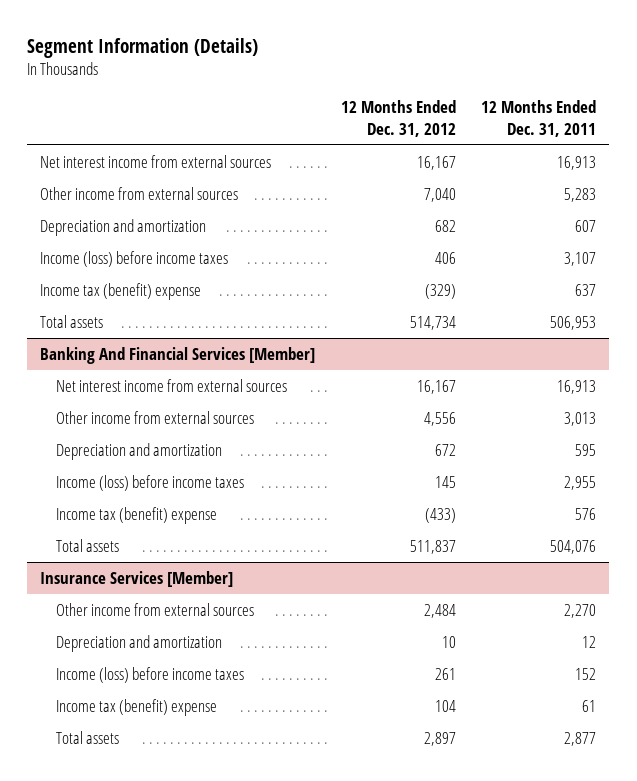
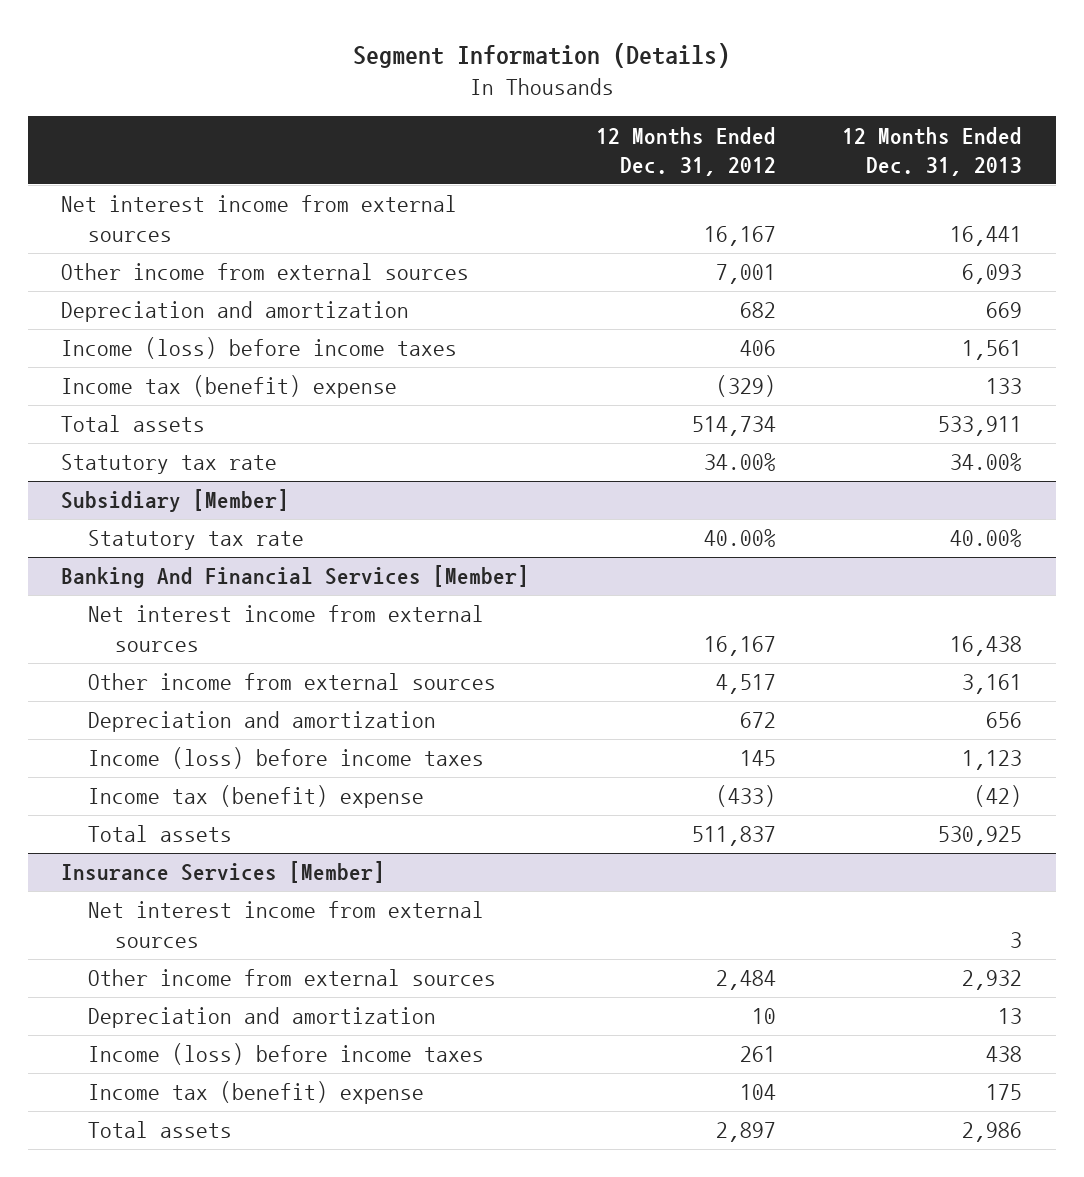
- | 12 Months Ended Dec. 31, 2012 | 12 Months Ended Dec. 31, 2011
+ | 12 Months Ended Dec. 31, 2012 | 12 Months Ended Dec. 31, 2013
- Other income from external sources | 7,040 | 5,283
+ Other income from external sources | 7,001 | 6,093
+ Statutory tax rate | 34.00% | 34.00%
+ Subsidiary [Member]
+ Statutory tax rate | 40.00% | 40.00%
@ Banking And Financial Services [Member]
- Other income from external sources | 4,556 | 3,013
+ Other income from external sources | 4,517 | 3,161
@ Insurance Services [Member]
+ Net interest income from external sources | | 3

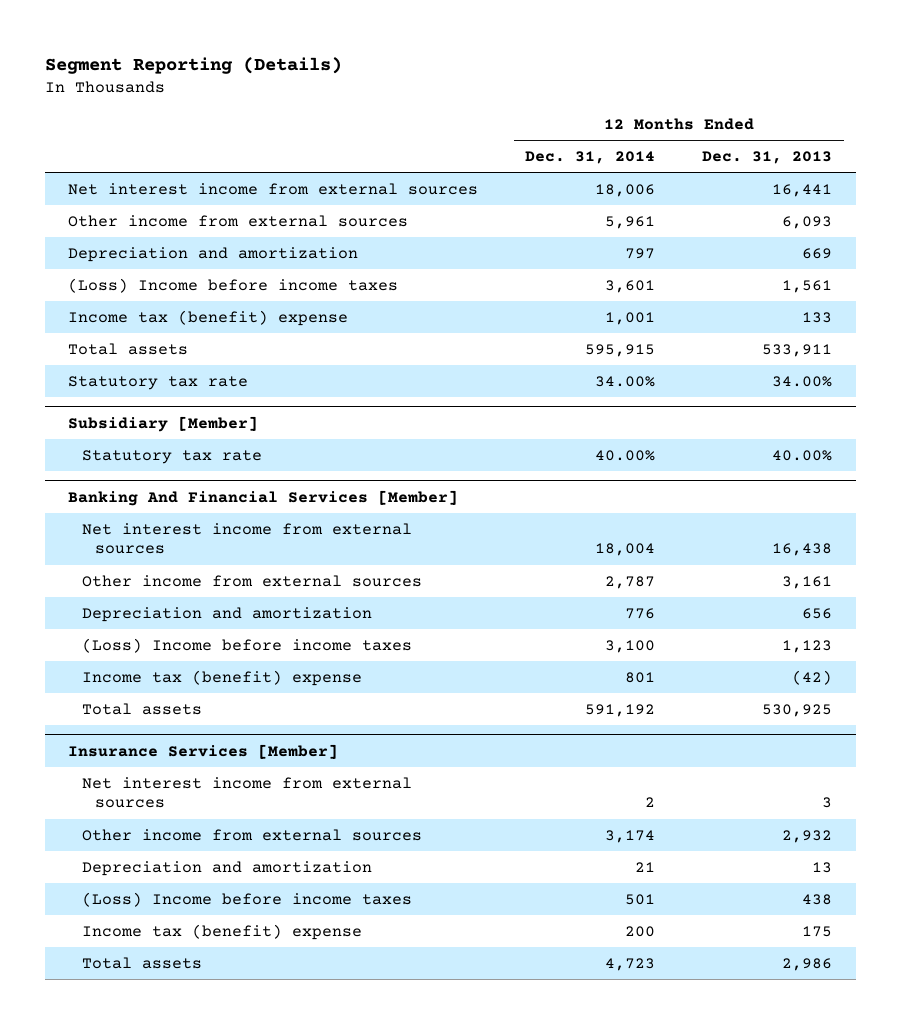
- Segment Information (Details)
+ Segment Reporting (Details)
- | 12 Months Ended Dec. 31, 2012 | 12 Months Ended Dec. 31, 2013
+ | 12 Months Ended Dec. 31, 2014 | 12 Months Ended Dec. 31, 2013
- Income (loss) before income taxes | 406 | 1,561
+ (Loss) Income before income taxes | 3,601 | 1,561
@ Banking And Financial Services [Member]
- Income (loss) before income taxes | 145 | 1,123
+ (Loss) Income before income taxes | 3,100 | 1,123
@ Insurance Services [Member]
- Income (loss) before income taxes | 261 | 438
+ (Loss) Income before income taxes | 501 | 438

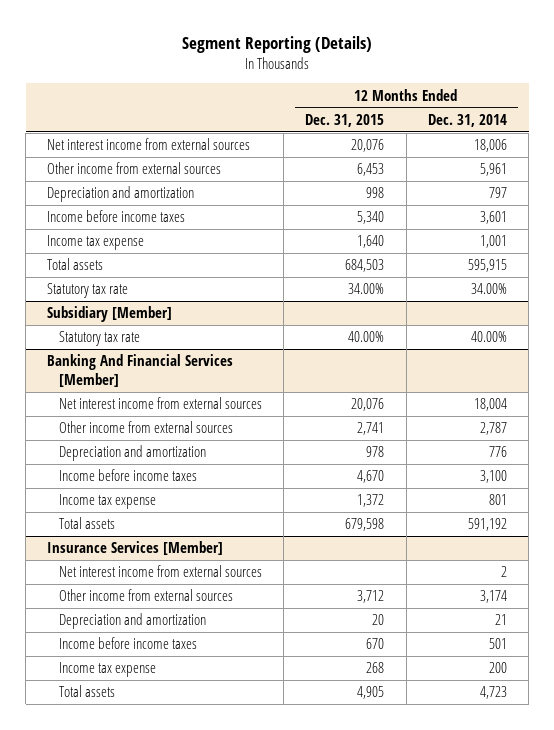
- | 12 Months Ended Dec. 31, 2014 | 12 Months Ended Dec. 31, 2013
+ | 12 Months Ended Dec. 31, 2015 | 12 Months Ended Dec. 31, 2014
- (Loss) Income before income taxes | 3,601 | 1,561
- Income tax (benefit) expense | 1,001 | 133
+ Income before income taxes | 5,340 | 3,601
+ Income tax expense | 1,640 | 1,001
@ Banking And Financial Services [Member]
- (Loss) Income before income taxes | 3,100 | 1,123
- Income tax (benefit) expense | 801 | (42)
+ Income before income taxes | 4,670 | 3,100
+ Income tax expense | 1,372 | 801
@ Insurance Services [Member]
- (Loss) Income before income taxes | 501 | 438
- Income tax (benefit) expense | 200 | 175
+ Income before income taxes | 670 | 501
+ Income tax expense | 268 | 200

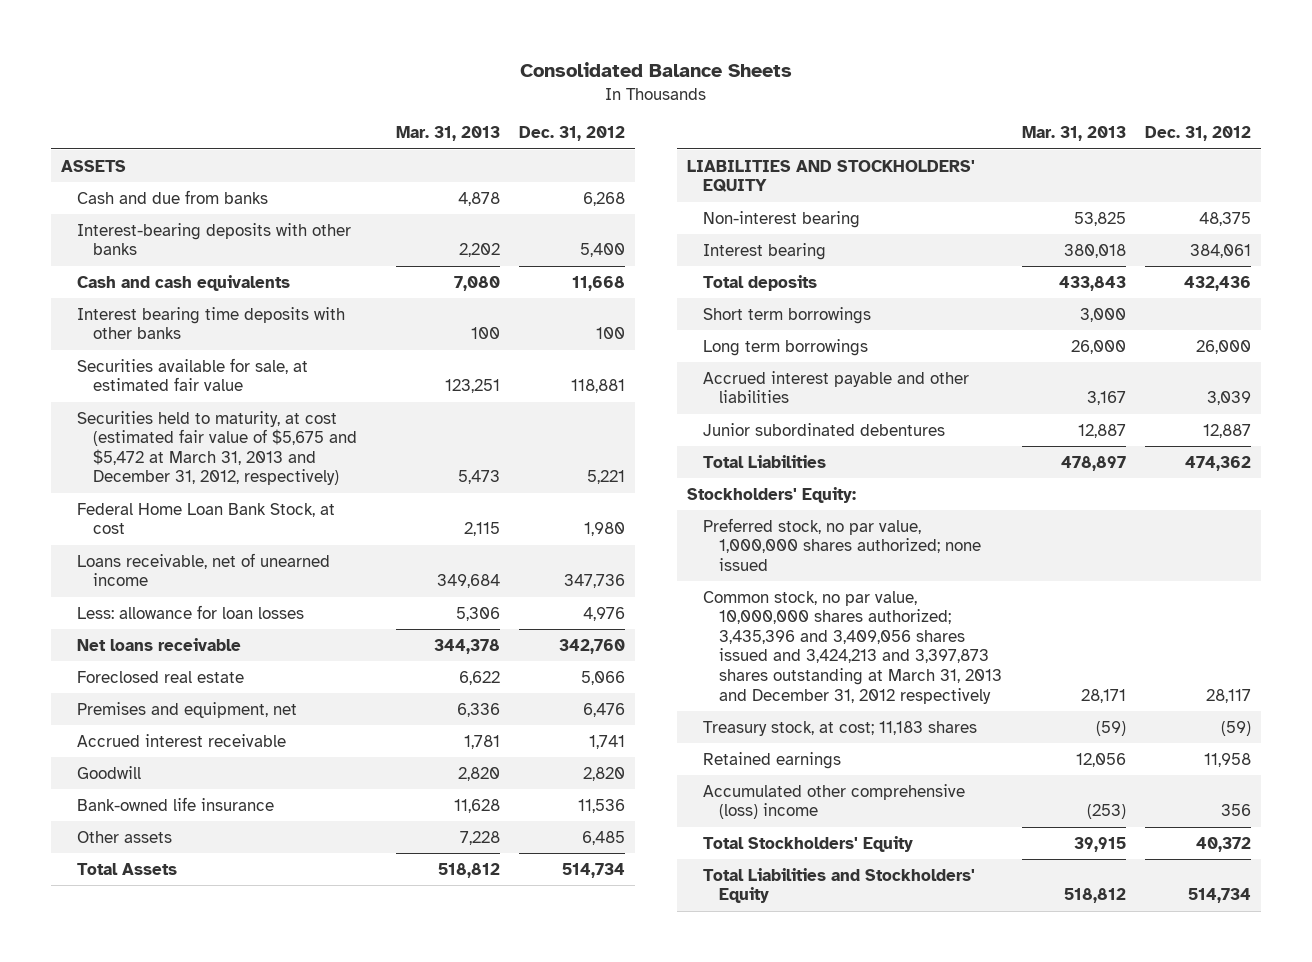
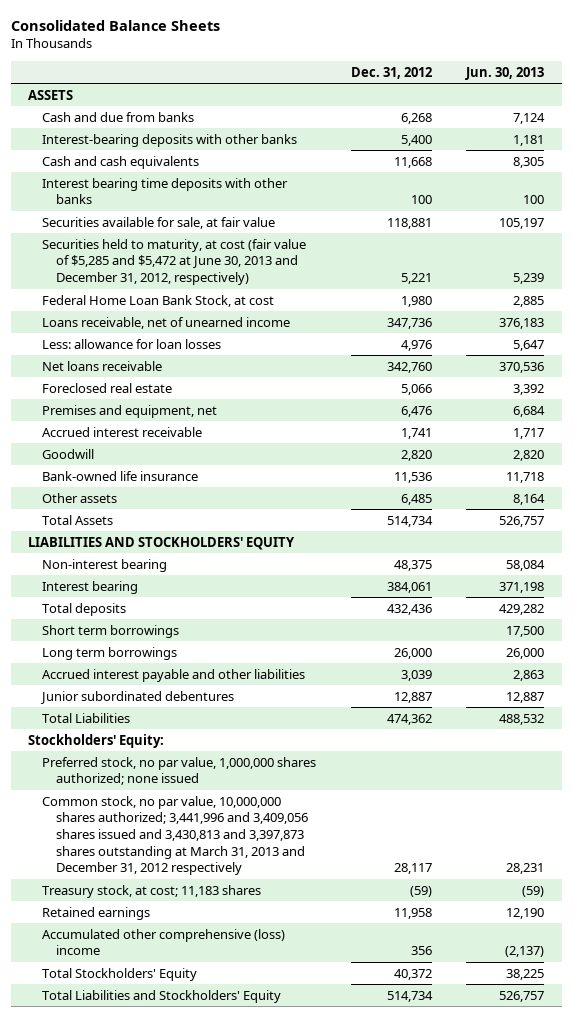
- | Mar. 31, 2013 | Dec. 31, 2012
+ | Dec. 31, 2012 | Jun. 30, 2013
- Securities available for sale, at estimated fair value | 123,251 | 118,881
- Securities held to maturity, at cost (estimated fair value of $5,675 and $5,472 at March 31, 2013 and December 31, 2012, respectively) | 5,473 | 5,221
+ Securities available for sale, at fair value | 118,881 | 105,197
+ Securities held to maturity, at cost (fair value of $5,285 and $5,472 at June 30, 2013 and December 31, 2012, respectively) | 5,221 | 5,239
- Common stock, no par value, 10,000,000 shares authorized; 3,435,396 and 3,409,056 shares issued and 3,424,213 and 3,397,873 shares outstanding at March 31, 2013 and December 31, 2012 respectively | 28,171 | 28,117
+ Common stock, no par value, 10,000,000 shares authorized; 3,441,996 and 3,409,056 shares issued and 3,430,813 and 3,397,873 shares outstanding at March 31, 2013 and December 31, 2012 respectively | 28,117 | 28,231

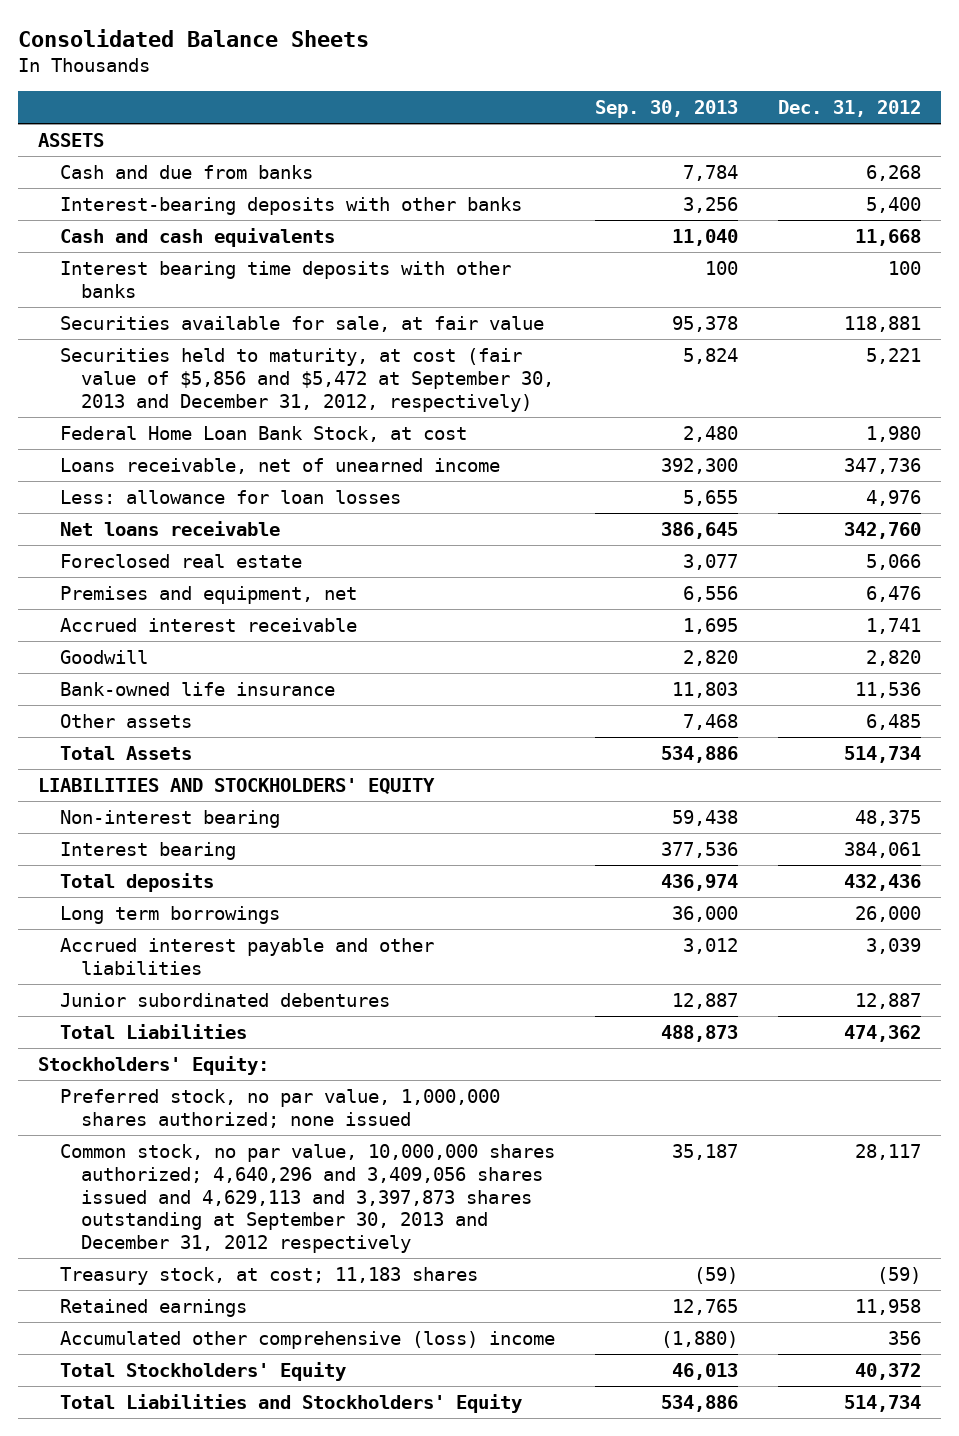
- | Dec. 31, 2012 | Jun. 30, 2013
+ | Sep. 30, 2013 | Dec. 31, 2012
- Securities held to maturity, at cost (fair value of $5,285 and $5,472 at June 30, 2013 and December 31, 2012, respectively) | 5,221 | 5,239
+ Securities held to maturity, at cost (fair value of $5,856 and $5,472 at September 30, 2013 and December 31, 2012, respectively) | 5,824 | 5,221
- Short term borrowings | | 17,500
- Common stock, no par value, 10,000,000 shares authorized; 3,441,996 and 3,409,056 shares issued and 3,430,813 and 3,397,873 shares outstanding at March 31, 2013 and December 31, 2012 respectively | 28,117 | 28,231
+ Common stock, no par value, 10,000,000 shares authorized; 4,640,296 and 3,409,056 shares issued and 4,629,113 and 3,397,873 shares outstanding at September 30, 2013 and December 31, 2012 respectively | 35,187 | 28,117

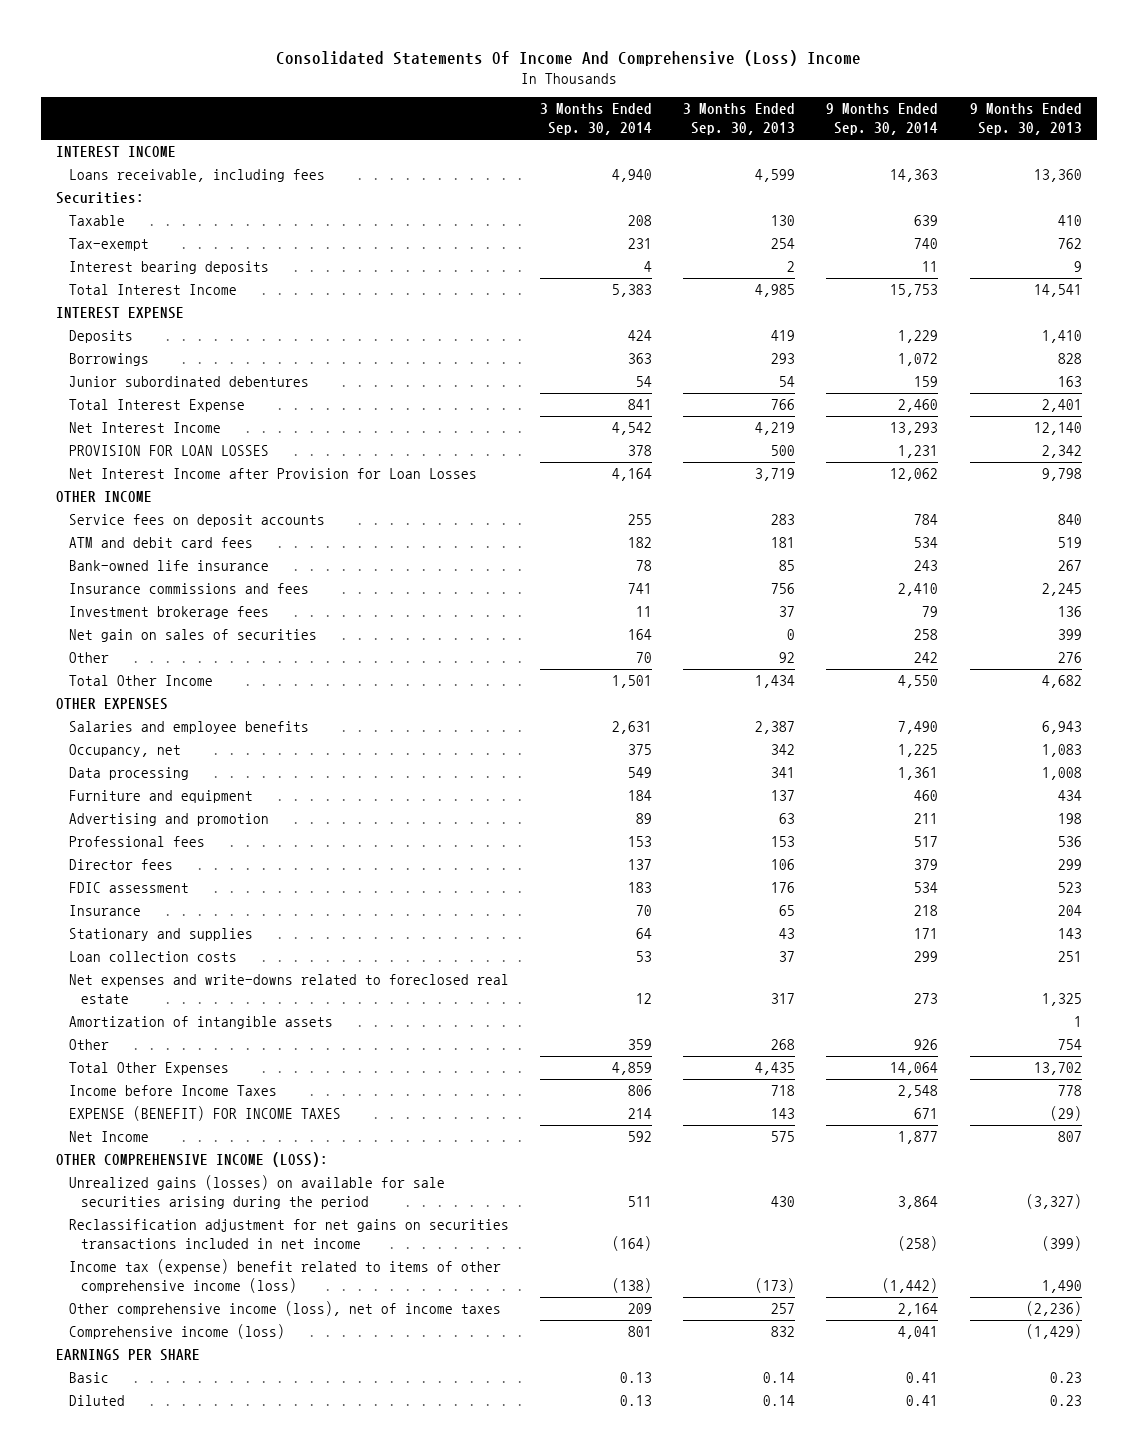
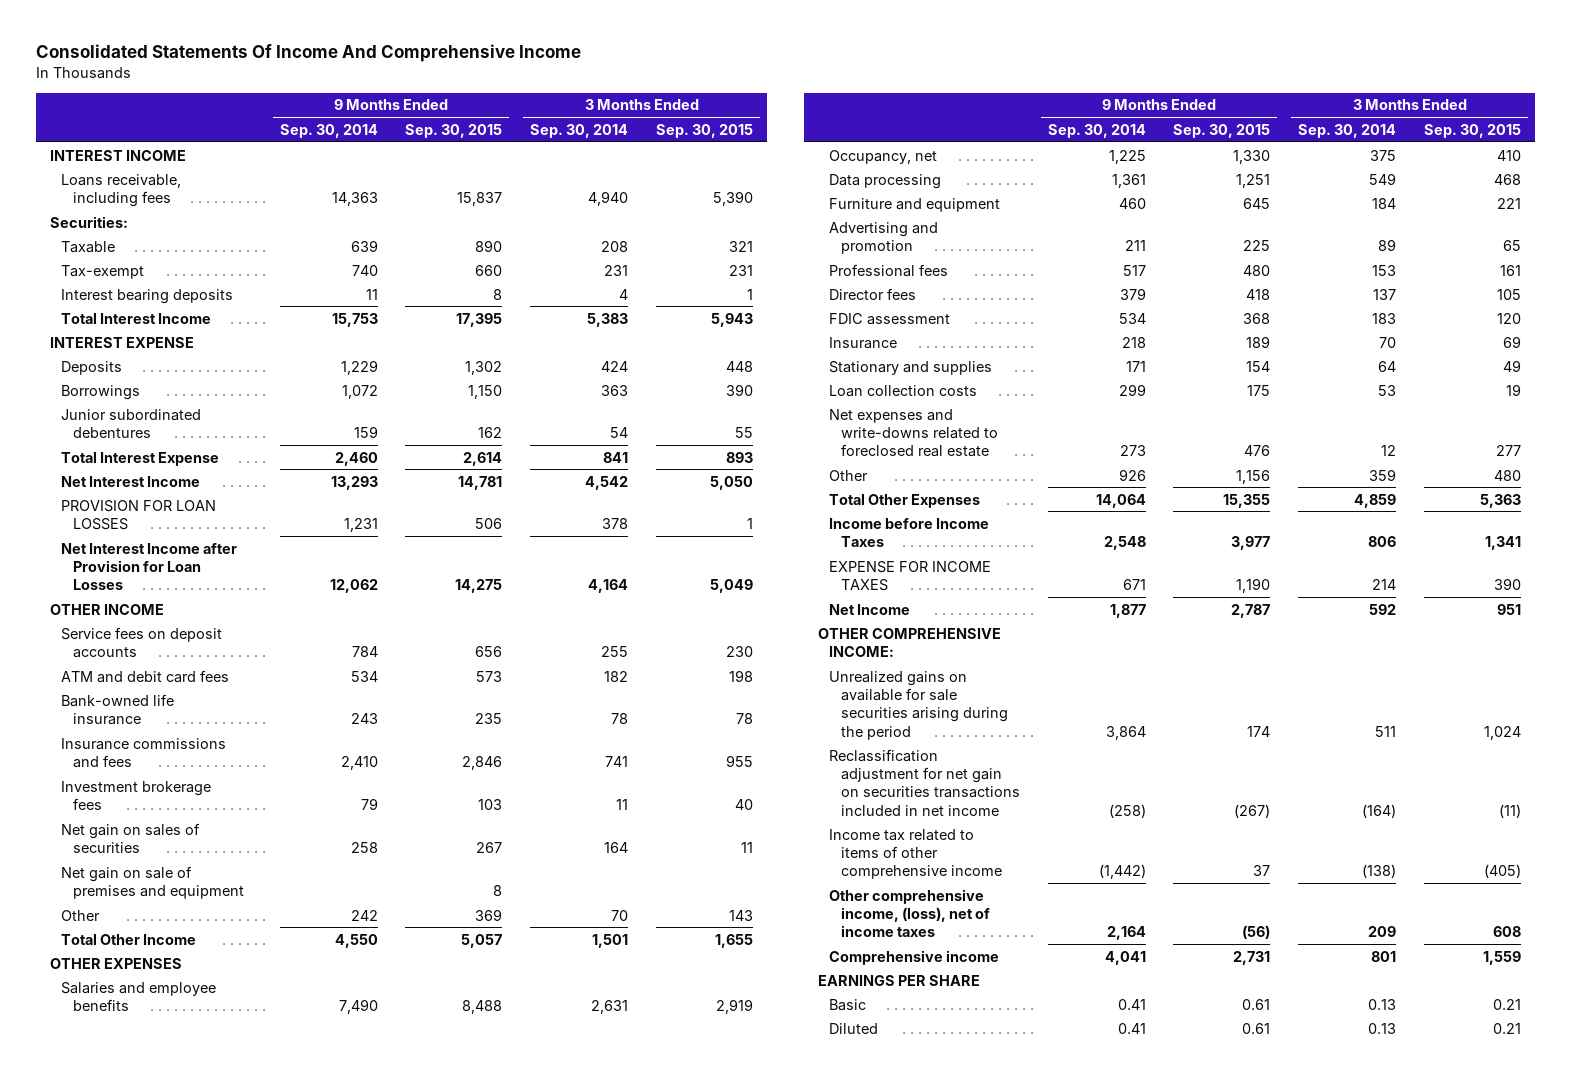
- Consolidated Statements Of Income And Comprehensive (Loss) Income
+ Consolidated Statements Of Income And Comprehensive Income
- | 3 Months Ended Sep. 30, 2014 | 3 Months Ended Sep. 30, 2013 | 9 Months Ended Sep. 30, 2014 | 9 Months Ended Sep. 30, 2013
+ | 9 Months Ended Sep. 30, 2014 | 9 Months Ended Sep. 30, 2015 | 3 Months Ended Sep. 30, 2014 | 3 Months Ended Sep. 30, 2015
+ Net gain on sale of premises and equipment | | 8 | |
- Amortization of intangible assets | | | | 1
- EXPENSE (BENEFIT) FOR INCOME TAXES | 214 | 143 | 671 | (29)
+ EXPENSE FOR INCOME TAXES | 671 | 1,190 | 214 | 390
- OTHER COMPREHENSIVE INCOME (LOSS):
- Unrealized gains (losses) on available for sale securities arising during the period | 511 | 430 | 3,864 | (3,327)
- Reclassification adjustment for net gains on securities transactions included in net income | (164) | | (258) | (399)
- Income tax (expense) benefit related to items of other comprehensive income (loss) | (138) | (173) | (1,442) | 1,490
- Other comprehensive income (loss), net of income taxes | 209 | 257 | 2,164 | (2,236)
- Comprehensive income (loss) | 801 | 832 | 4,041 | (1,429)
+ OTHER COMPREHENSIVE INCOME:
+ Unrealized gains on available for sale securities arising during the period | 3,864 | 174 | 511 | 1,024
+ Reclassification adjustment for net gain on securities transactions included in net income | (258) | (267) | (164) | (11)
+ Income tax related to items of other comprehensive income | (1,442) | 37 | (138) | (405)
+ Other comprehensive income, (loss), net of income taxes | 2,164 | (56) | 209 | 608
+ Comprehensive income | 4,041 | 2,731 | 801 | 1,559

